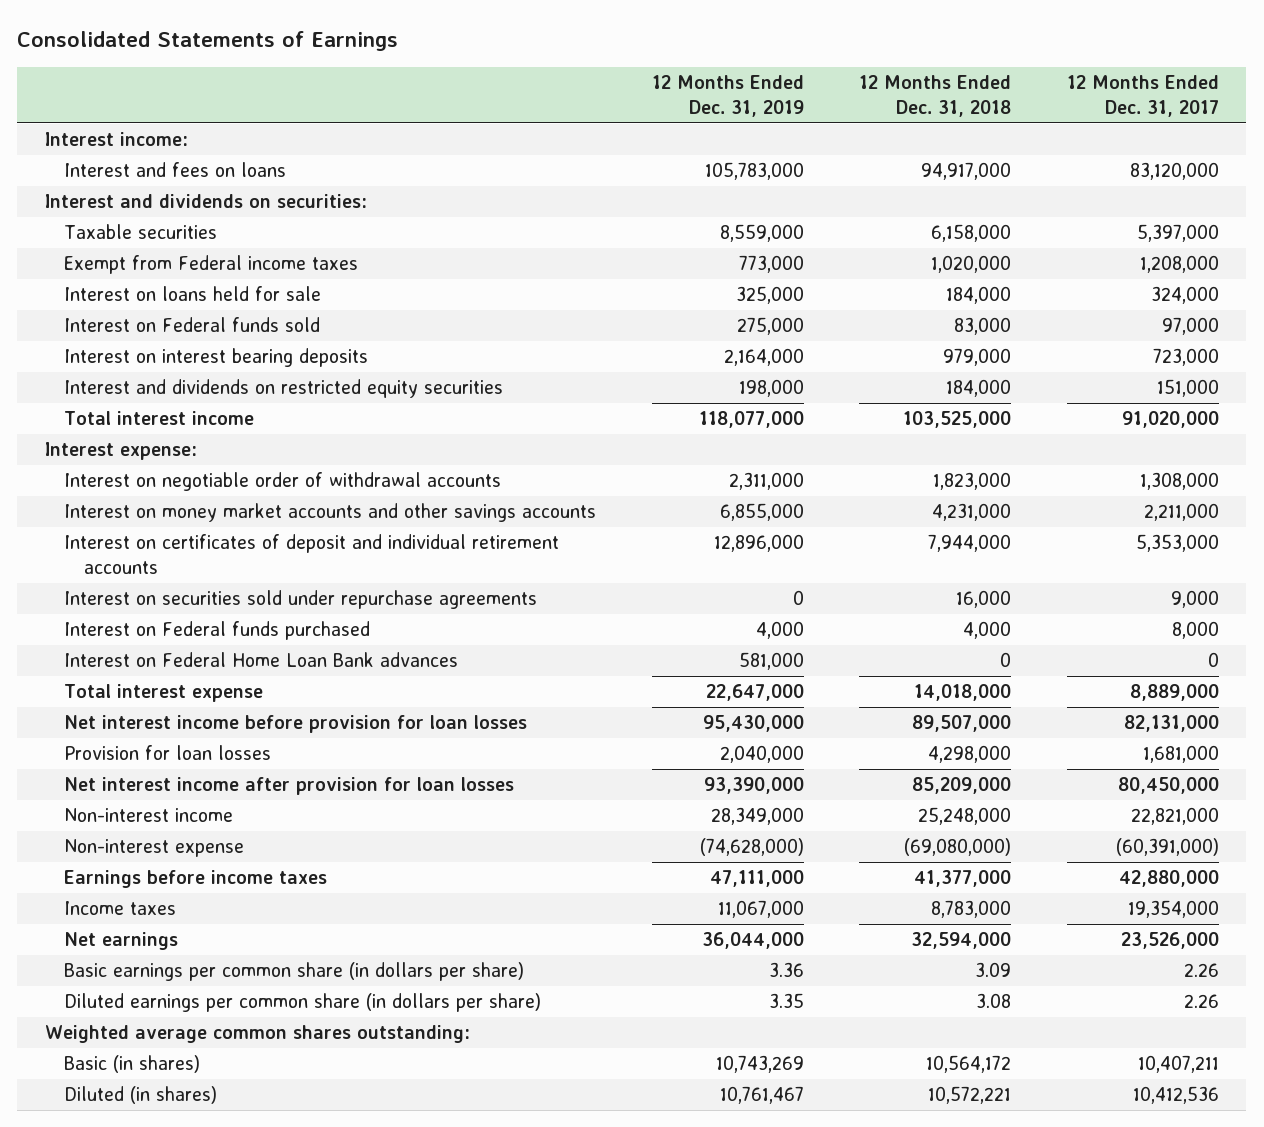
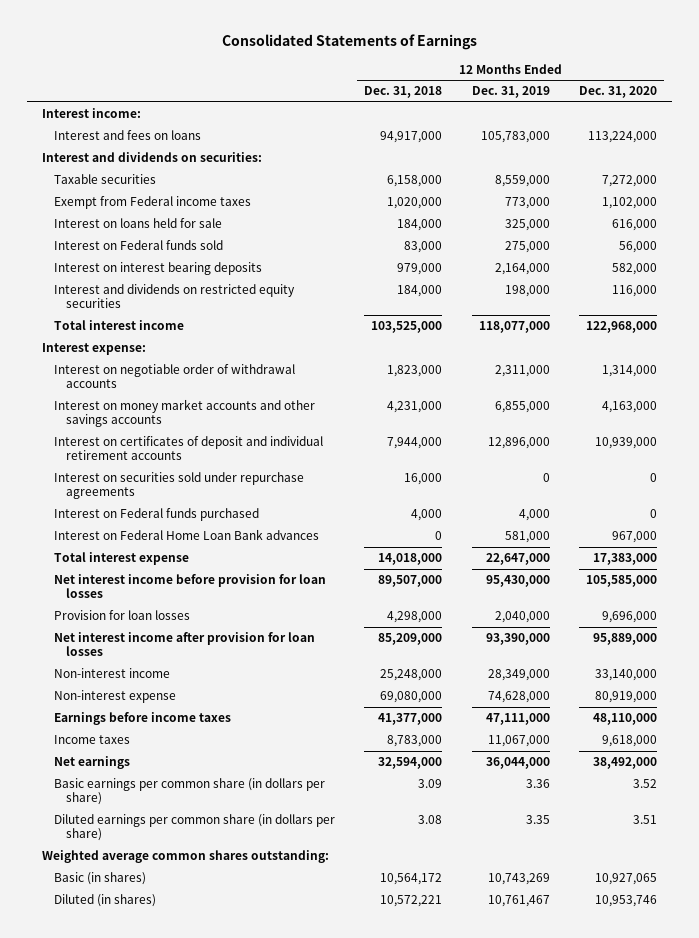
- | 12 Months Ended Dec. 31, 2019 | 12 Months Ended Dec. 31, 2018 | 12 Months Ended Dec. 31, 2017
+ | 12 Months Ended Dec. 31, 2018 | 12 Months Ended Dec. 31, 2019 | 12 Months Ended Dec. 31, 2020
- Non-interest expense | (74,628,000) | (69,080,000) | (60,391,000)
+ Non-interest expense | 69,080,000 | 74,628,000 | 80,919,000

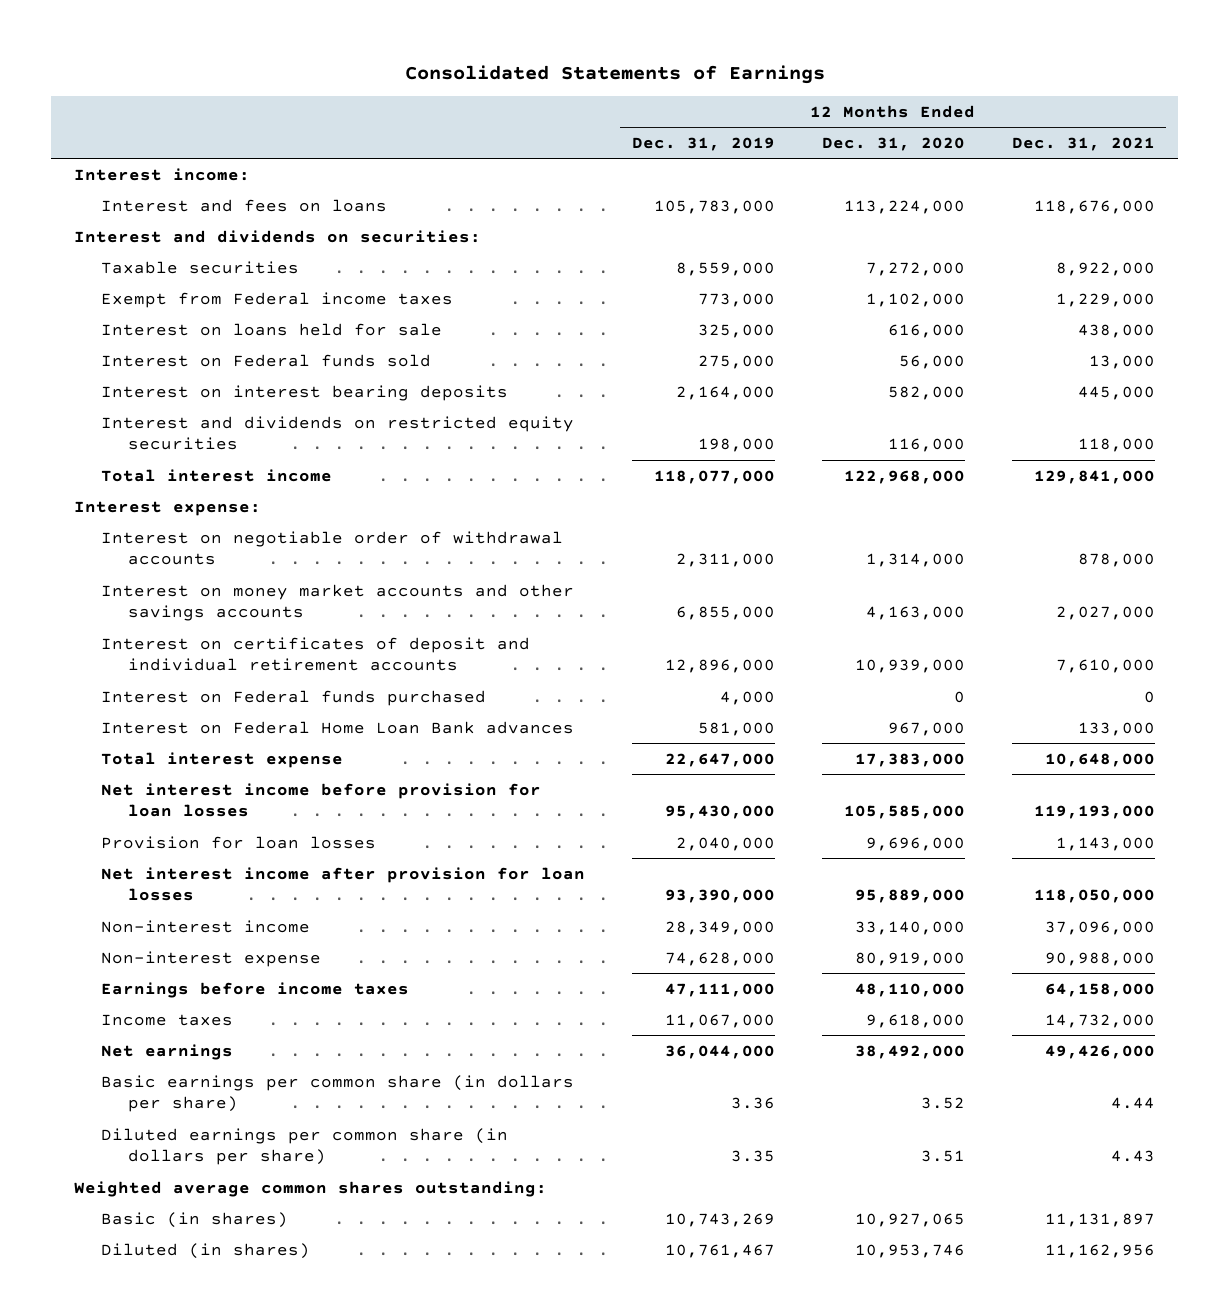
- | 12 Months Ended Dec. 31, 2018 | 12 Months Ended Dec. 31, 2019 | 12 Months Ended Dec. 31, 2020
+ | 12 Months Ended Dec. 31, 2019 | 12 Months Ended Dec. 31, 2020 | 12 Months Ended Dec. 31, 2021
- Interest on securities sold under repurchase agreements | 16,000 | 0 | 0

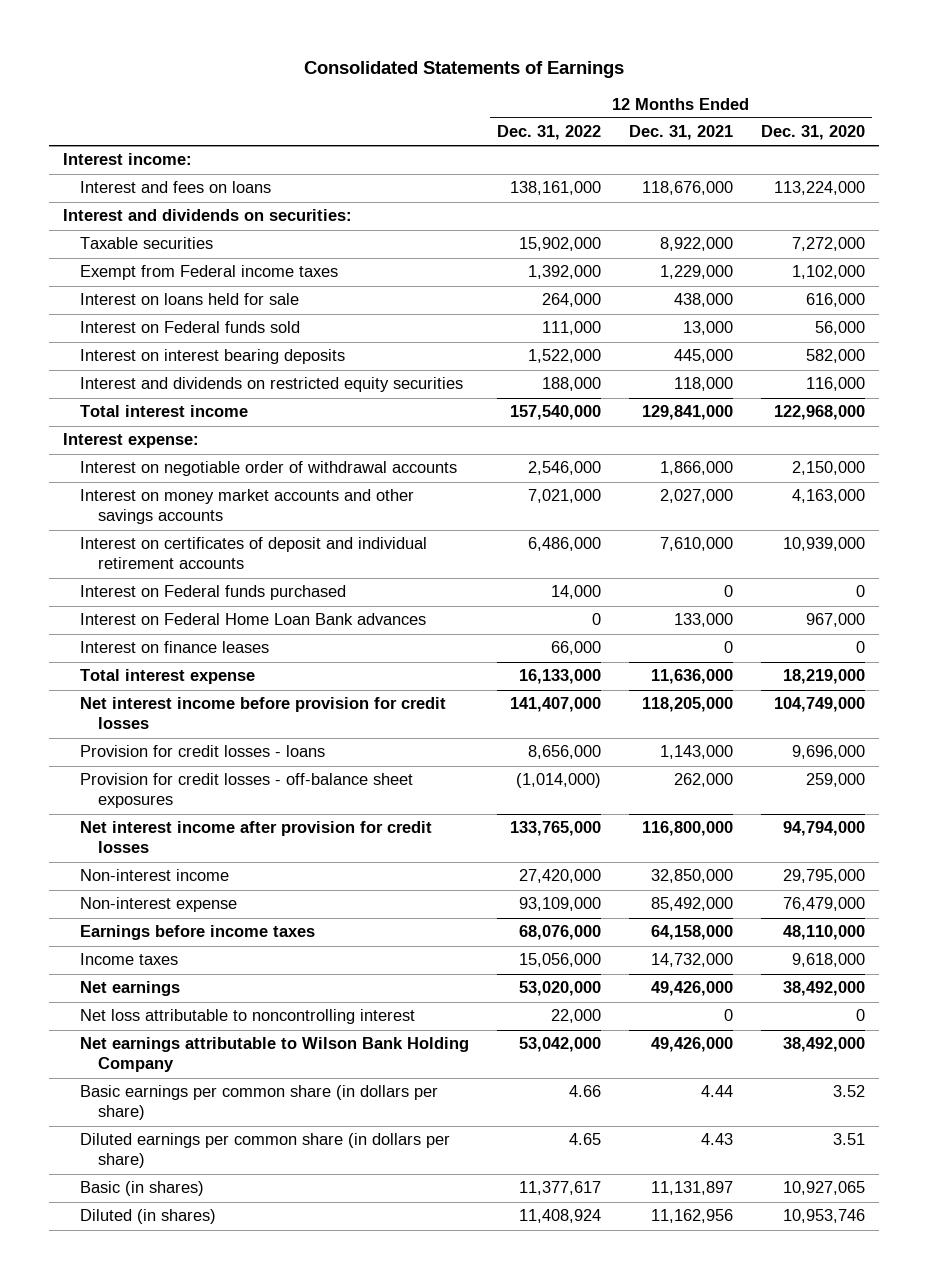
- | 12 Months Ended Dec. 31, 2019 | 12 Months Ended Dec. 31, 2020 | 12 Months Ended Dec. 31, 2021
+ | 12 Months Ended Dec. 31, 2022 | 12 Months Ended Dec. 31, 2021 | 12 Months Ended Dec. 31, 2020
- Interest on negotiable order of withdrawal accounts | 2,311,000 | 1,314,000 | 878,000
+ Interest on negotiable order of withdrawal accounts | 2,546,000 | 1,866,000 | 2,150,000
- Total interest expense | 22,647,000 | 17,383,000 | 10,648,000
- Net interest income before provision for loan losses | 95,430,000 | 105,585,000 | 119,193,000
- Provision for loan losses | 2,040,000 | 9,696,000 | 1,143,000
- Net interest income after provision for loan losses | 93,390,000 | 95,889,000 | 118,050,000
- Non-interest income | 28,349,000 | 33,140,000 | 37,096,000
- Non-interest expense | 74,628,000 | 80,919,000 | 90,988,000
+ Interest on finance leases | 66,000 | 0 | 0
+ Total interest expense | 16,133,000 | 11,636,000 | 18,219,000
+ Net interest income before provision for credit losses | 141,407,000 | 118,205,000 | 104,749,000
+ Provision for credit losses - loans | 8,656,000 | 1,143,000 | 9,696,000
+ Provision for credit losses - off-balance sheet exposures | (1,014,000) | 262,000 | 259,000
+ Net interest income after provision for credit losses | 133,765,000 | 116,800,000 | 94,794,000
+ Non-interest income | 27,420,000 | 32,850,000 | 29,795,000
+ Non-interest expense | 93,109,000 | 85,492,000 | 76,479,000
+ Net loss attributable to noncontrolling interest | 22,000 | 0 | 0
+ Net earnings attributable to Wilson Bank Holding Company | 53,042,000 | 49,426,000 | 38,492,000
- Weighted average common shares outstanding:

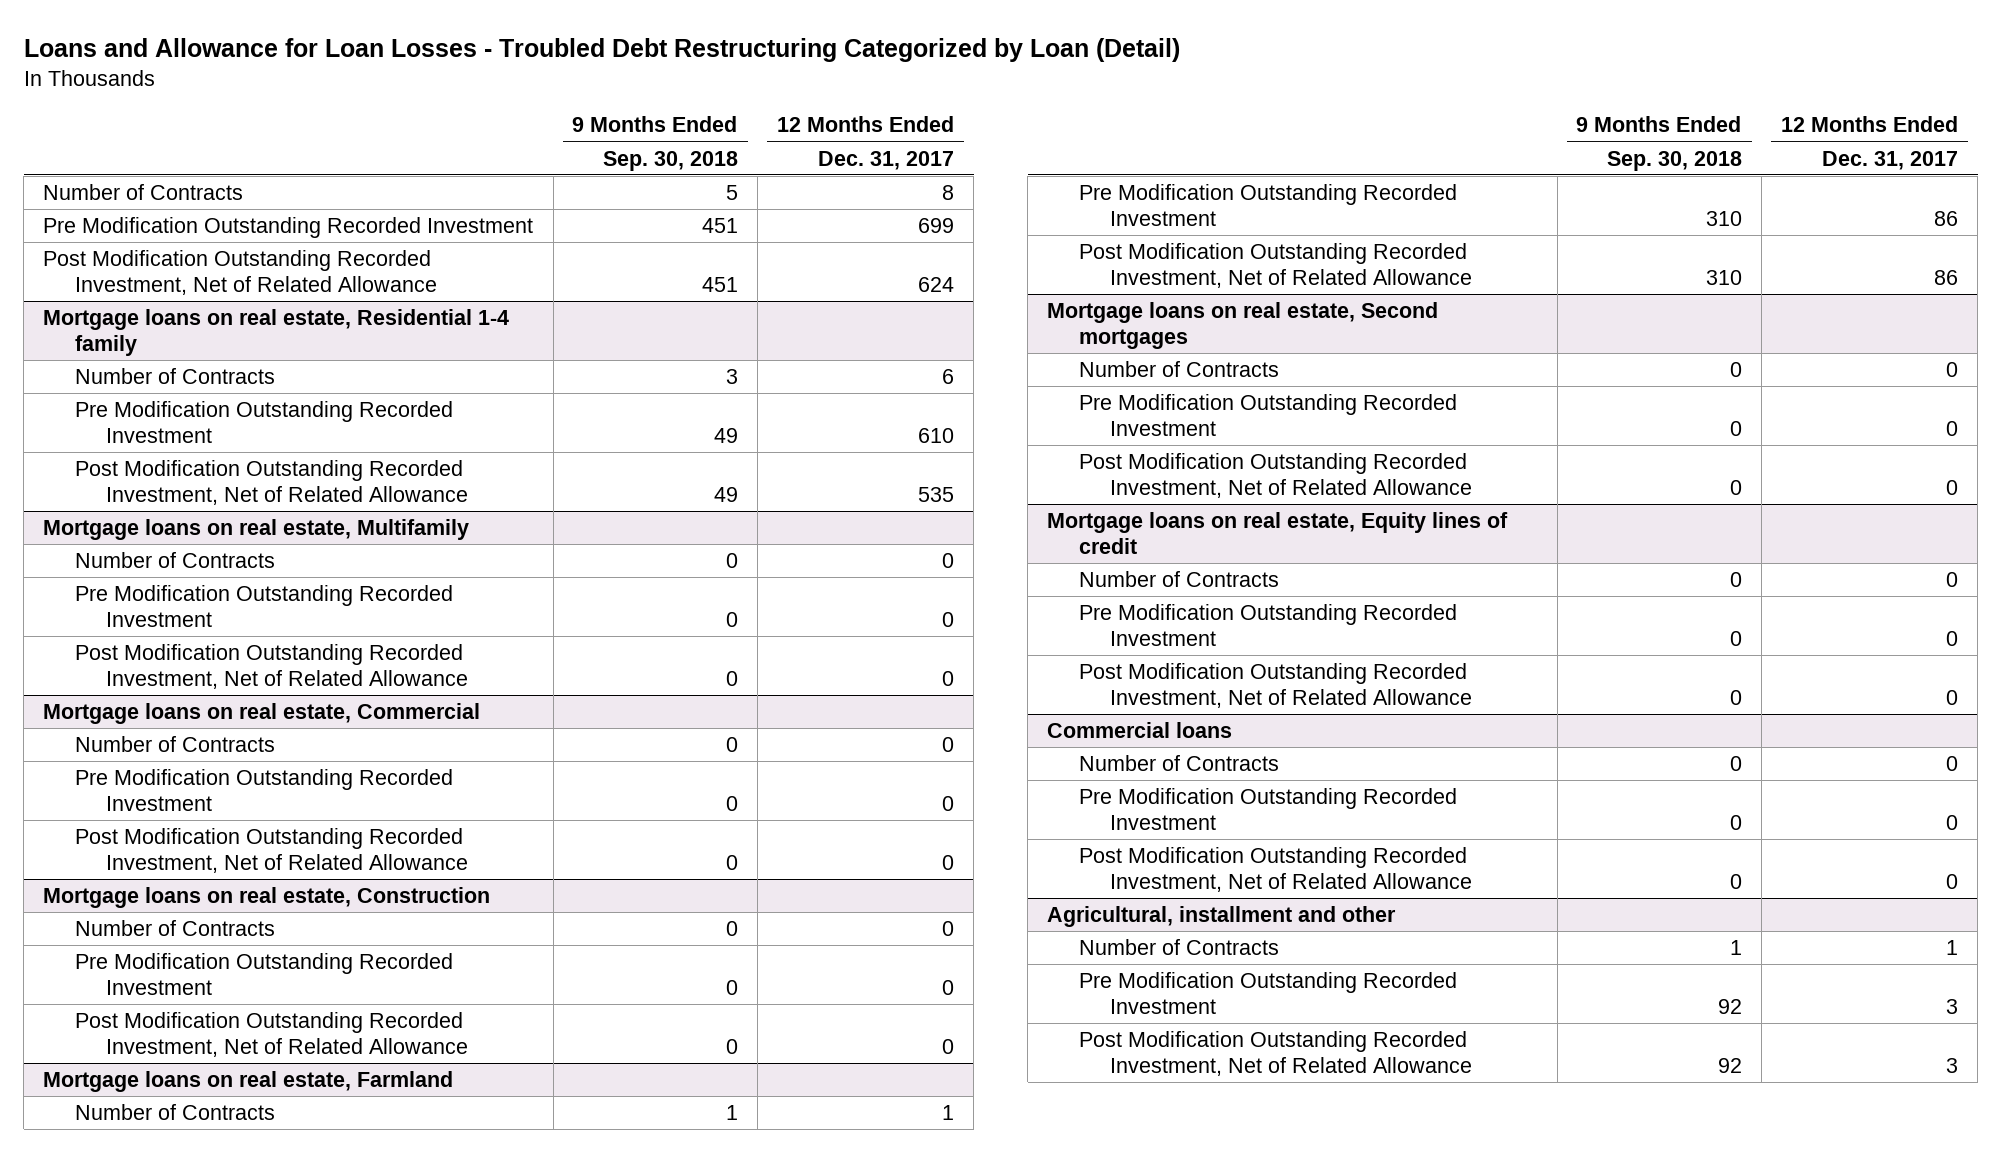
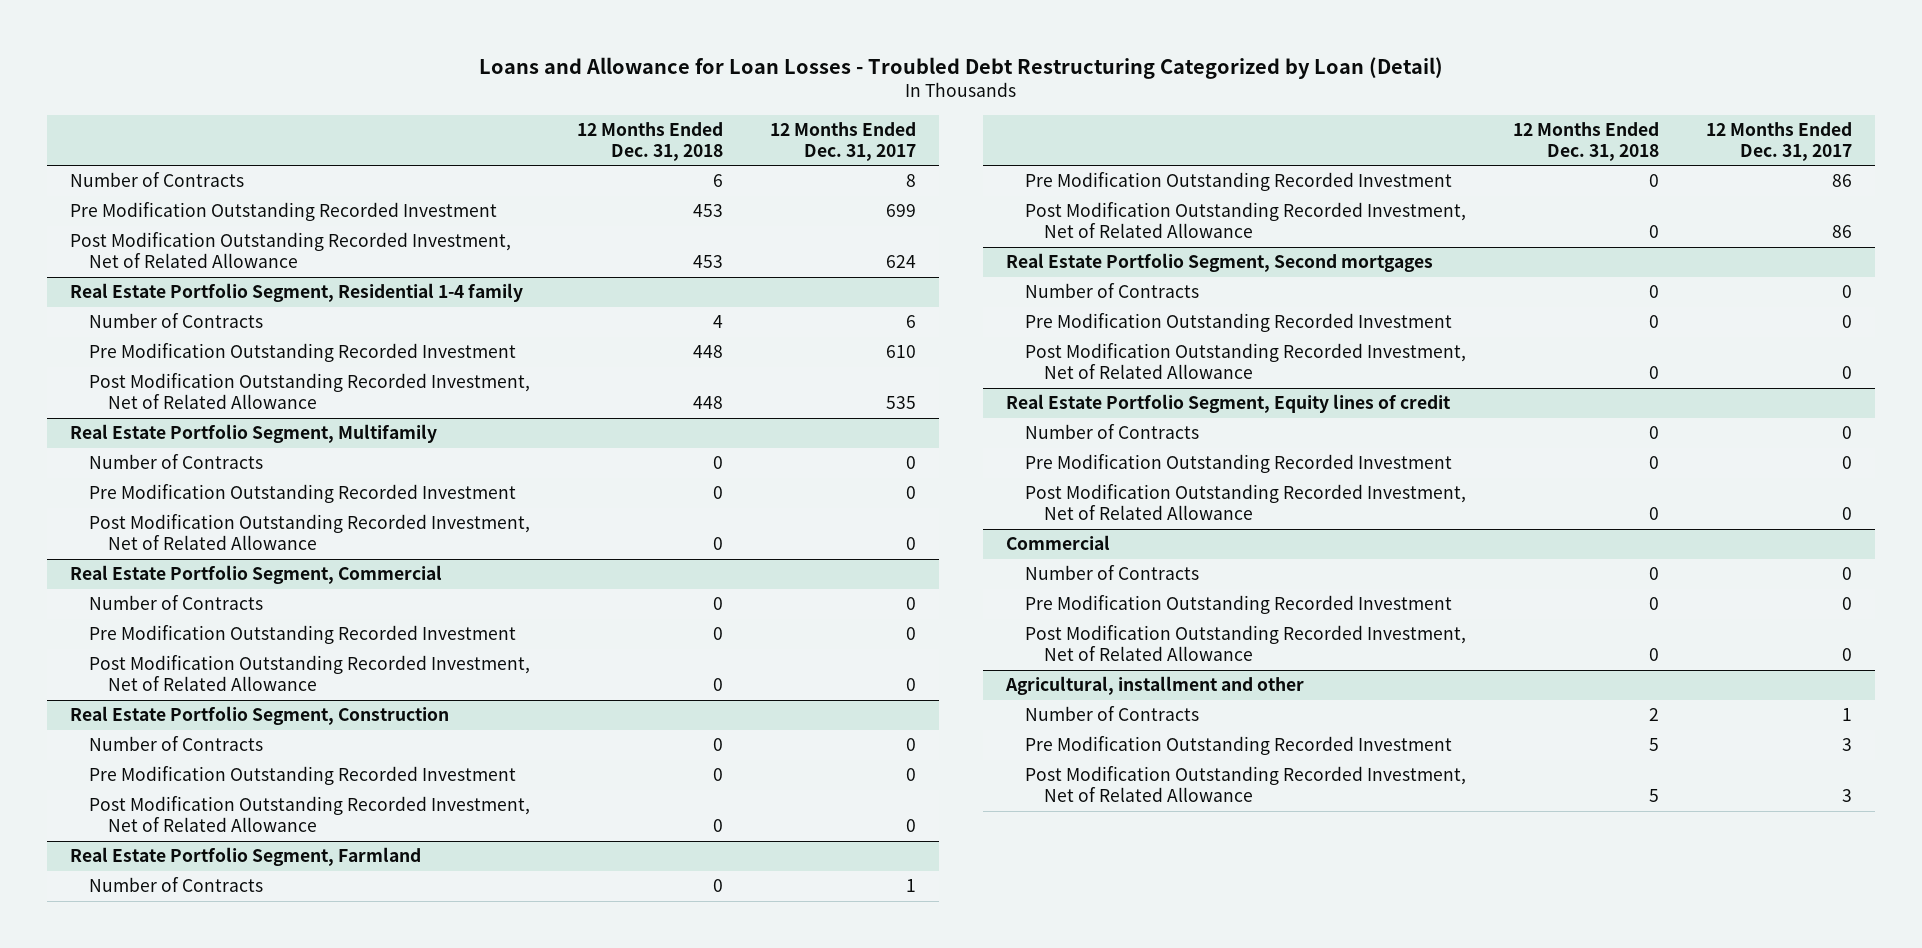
- | 9 Months Ended Sep. 30, 2018 | 12 Months Ended Dec. 31, 2017
+ | 12 Months Ended Dec. 31, 2018 | 12 Months Ended Dec. 31, 2017
- Mortgage loans on real estate, Residential 1-4 family
+ Real Estate Portfolio Segment, Residential 1-4 family
- Mortgage loans on real estate, Multifamily
+ Real Estate Portfolio Segment, Multifamily
- Mortgage loans on real estate, Commercial
+ Real Estate Portfolio Segment, Commercial
- Mortgage loans on real estate, Construction
+ Real Estate Portfolio Segment, Construction
- Mortgage loans on real estate, Farmland
+ Real Estate Portfolio Segment, Farmland
- Mortgage loans on real estate, Second mortgages
+ Real Estate Portfolio Segment, Second mortgages
- Mortgage loans on real estate, Equity lines of credit
+ Real Estate Portfolio Segment, Equity lines of credit
- Commercial loans
+ Commercial

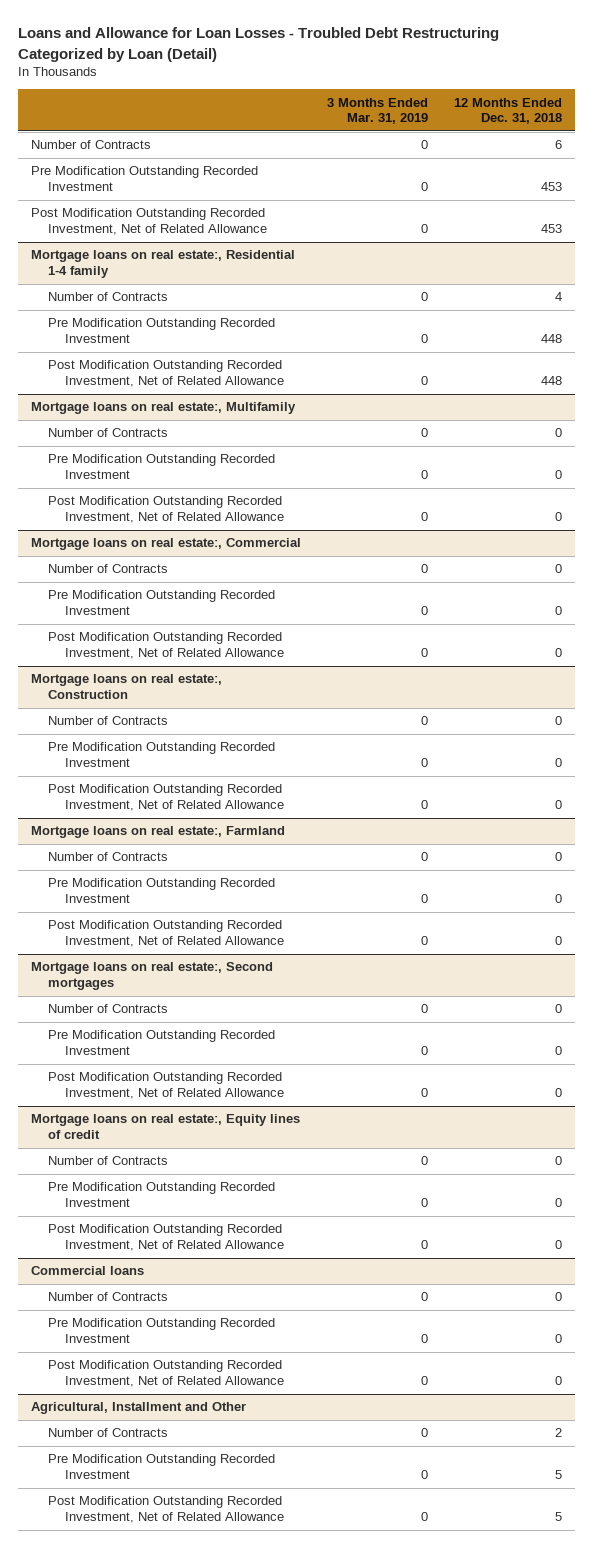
- | 12 Months Ended Dec. 31, 2018 | 12 Months Ended Dec. 31, 2017
+ | 3 Months Ended Mar. 31, 2019 | 12 Months Ended Dec. 31, 2018
- Real Estate Portfolio Segment, Residential 1-4 family
+ Mortgage loans on real estate:, Residential 1-4 family
- Real Estate Portfolio Segment, Multifamily
+ Mortgage loans on real estate:, Multifamily
- Real Estate Portfolio Segment, Commercial
+ Mortgage loans on real estate:, Commercial
- Real Estate Portfolio Segment, Construction
+ Mortgage loans on real estate:, Construction
- Real Estate Portfolio Segment, Farmland
+ Mortgage loans on real estate:, Farmland
- Real Estate Portfolio Segment, Second mortgages
+ Mortgage loans on real estate:, Second mortgages
- Real Estate Portfolio Segment, Equity lines of credit
+ Mortgage loans on real estate:, Equity lines of credit
- Commercial
+ Commercial loans
- Agricultural, installment and other
+ Agricultural, Installment and Other

